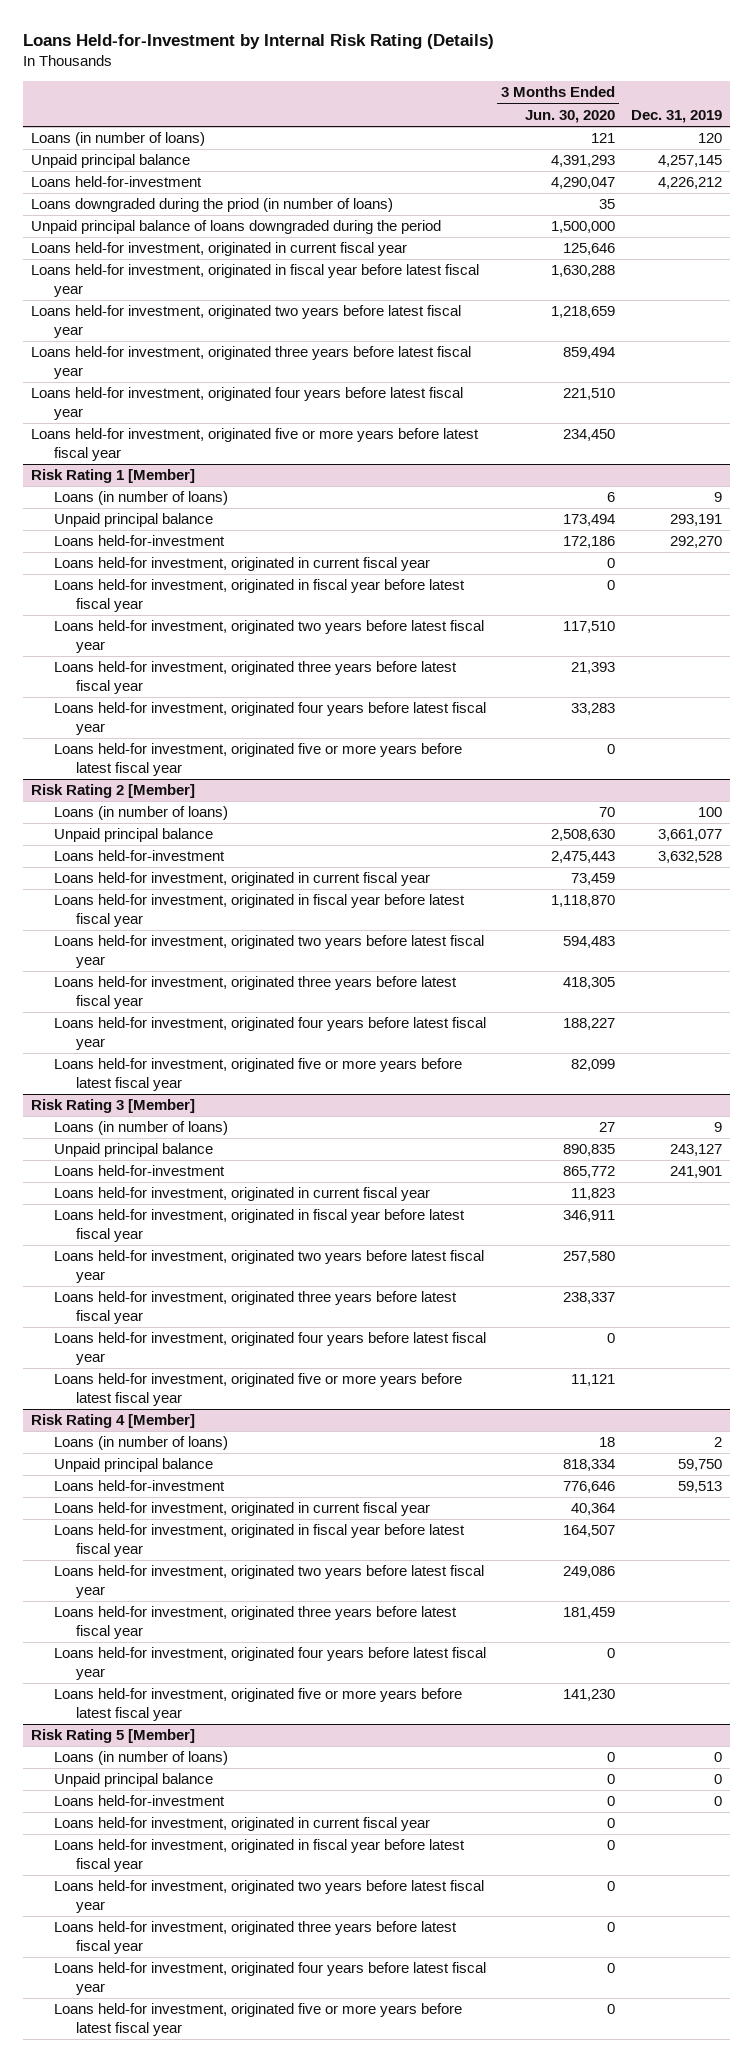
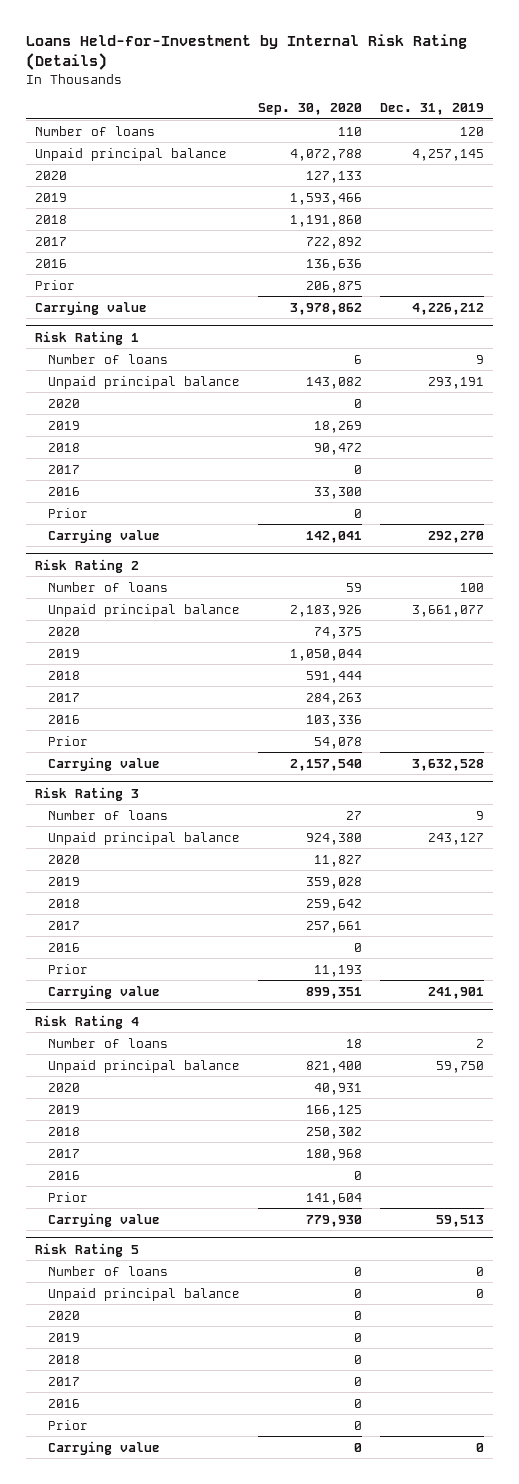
- | 3 Months Ended Jun. 30, 2020 | Dec. 31, 2019
+ | Sep. 30, 2020 | Dec. 31, 2019
- Loans (in number of loans) | 121 | 120
+ Number of loans | 110 | 120
- Loans held-for-investment | 4,290,047 | 4,226,212
- Loans downgraded during the priod (in number of loans) | 35 |
- Unpaid principal balance of loans downgraded during the period | 1,500,000 |
- Loans held-for investment, originated in current fiscal year | 125,646 |
- Loans held-for investment, originated in fiscal year before latest fiscal year | 1,630,288 |
- Loans held-for investment, originated two years before latest fiscal year | 1,218,659 |
- Loans held-for investment, originated three years before latest fiscal year | 859,494 |
- Loans held-for investment, originated four years before latest fiscal year | 221,510 |
- Loans held-for investment, originated five or more years before latest fiscal year | 234,450 |
- Risk Rating 1 [Member]
- Loans (in number of loans) | 6 | 9
+ 2020 | 127,133 |
+ 2019 | 1,593,466 |
+ 2018 | 1,191,860 |
+ 2017 | 722,892 |
+ 2016 | 136,636 |
+ Prior | 206,875 |
+ Carrying value | 3,978,862 | 4,226,212
+ Risk Rating 1
+ Number of loans | 6 | 9
- Loans held-for-investment | 172,186 | 292,270
- Loans held-for investment, originated in current fiscal year | 0 |
- Loans held-for investment, originated in fiscal year before latest fiscal year | 0 |
- Loans held-for investment, originated two years before latest fiscal year | 117,510 |
- Loans held-for investment, originated three years before latest fiscal year | 21,393 |
- Loans held-for investment, originated four years before latest fiscal year | 33,283 |
- Loans held-for investment, originated five or more years before latest fiscal year | 0 |
- Risk Rating 2 [Member]
- Loans (in number of loans) | 70 | 100
+ 2020 | 0 |
+ 2019 | 18,269 |
+ 2018 | 90,472 |
+ 2017 | 0 |
+ 2016 | 33,300 |
+ Prior | 0 |
+ Carrying value | 142,041 | 292,270
+ Risk Rating 2
+ Number of loans | 59 | 100
- Loans held-for-investment | 2,475,443 | 3,632,528
- Loans held-for investment, originated in current fiscal year | 73,459 |
- Loans held-for investment, originated in fiscal year before latest fiscal year | 1,118,870 |
- Loans held-for investment, originated two years before latest fiscal year | 594,483 |
- Loans held-for investment, originated three years before latest fiscal year | 418,305 |
- Loans held-for investment, originated four years before latest fiscal year | 188,227 |
- Loans held-for investment, originated five or more years before latest fiscal year | 82,099 |
- Risk Rating 3 [Member]
- Loans (in number of loans) | 27 | 9
+ 2020 | 74,375 |
+ 2019 | 1,050,044 |
+ 2018 | 591,444 |
+ 2017 | 284,263 |
+ 2016 | 103,336 |
+ Prior | 54,078 |
+ Carrying value | 2,157,540 | 3,632,528
+ Risk Rating 3
+ Number of loans | 27 | 9
- Loans held-for-investment | 865,772 | 241,901
- Loans held-for investment, originated in current fiscal year | 11,823 |
- Loans held-for investment, originated in fiscal year before latest fiscal year | 346,911 |
- Loans held-for investment, originated two years before latest fiscal year | 257,580 |
- Loans held-for investment, originated three years before latest fiscal year | 238,337 |
- Loans held-for investment, originated four years before latest fiscal year | 0 |
- Loans held-for investment, originated five or more years before latest fiscal year | 11,121 |
- Risk Rating 4 [Member]
- Loans (in number of loans) | 18 | 2
+ 2020 | 11,827 |
+ 2019 | 359,028 |
+ 2018 | 259,642 |
+ 2017 | 257,661 |
+ 2016 | 0 |
+ Prior | 11,193 |
+ Carrying value | 899,351 | 241,901
+ Risk Rating 4
+ Number of loans | 18 | 2
- Loans held-for-investment | 776,646 | 59,513
- Loans held-for investment, originated in current fiscal year | 40,364 |
- Loans held-for investment, originated in fiscal year before latest fiscal year | 164,507 |
- Loans held-for investment, originated two years before latest fiscal year | 249,086 |
- Loans held-for investment, originated three years before latest fiscal year | 181,459 |
- Loans held-for investment, originated four years before latest fiscal year | 0 |
- Loans held-for investment, originated five or more years before latest fiscal year | 141,230 |
- Risk Rating 5 [Member]
- Loans (in number of loans) | 0 | 0
+ 2020 | 40,931 |
+ 2019 | 166,125 |
+ 2018 | 250,302 |
+ 2017 | 180,968 |
+ 2016 | 0 |
+ Prior | 141,604 |
+ Carrying value | 779,930 | 59,513
+ Risk Rating 5
+ Number of loans | 0 | 0
- Loans held-for-investment | 0 | 0
- Loans held-for investment, originated in current fiscal year | 0 |
- Loans held-for investment, originated in fiscal year before latest fiscal year | 0 |
- Loans held-for investment, originated two years before latest fiscal year | 0 |
- Loans held-for investment, originated three years before latest fiscal year | 0 |
- Loans held-for investment, originated four years before latest fiscal year | 0 |
- Loans held-for investment, originated five or more years before latest fiscal year | 0 |
+ 2020 | 0 |
+ 2019 | 0 |
+ 2018 | 0 |
+ 2017 | 0 |
+ 2016 | 0 |
+ Prior | 0 |
+ Carrying value | 0 | 0

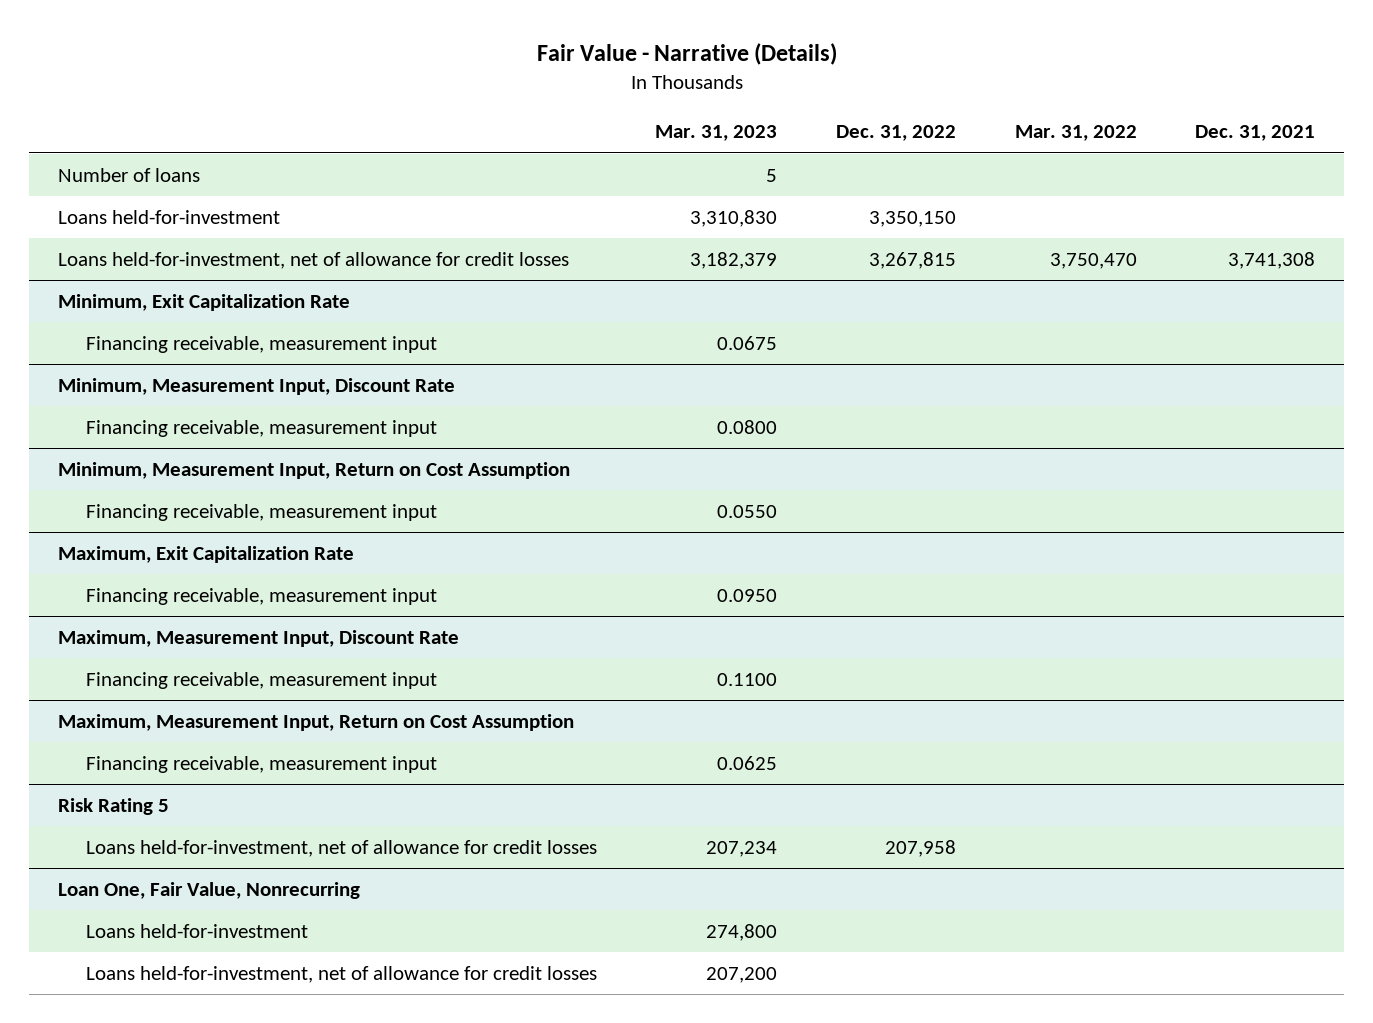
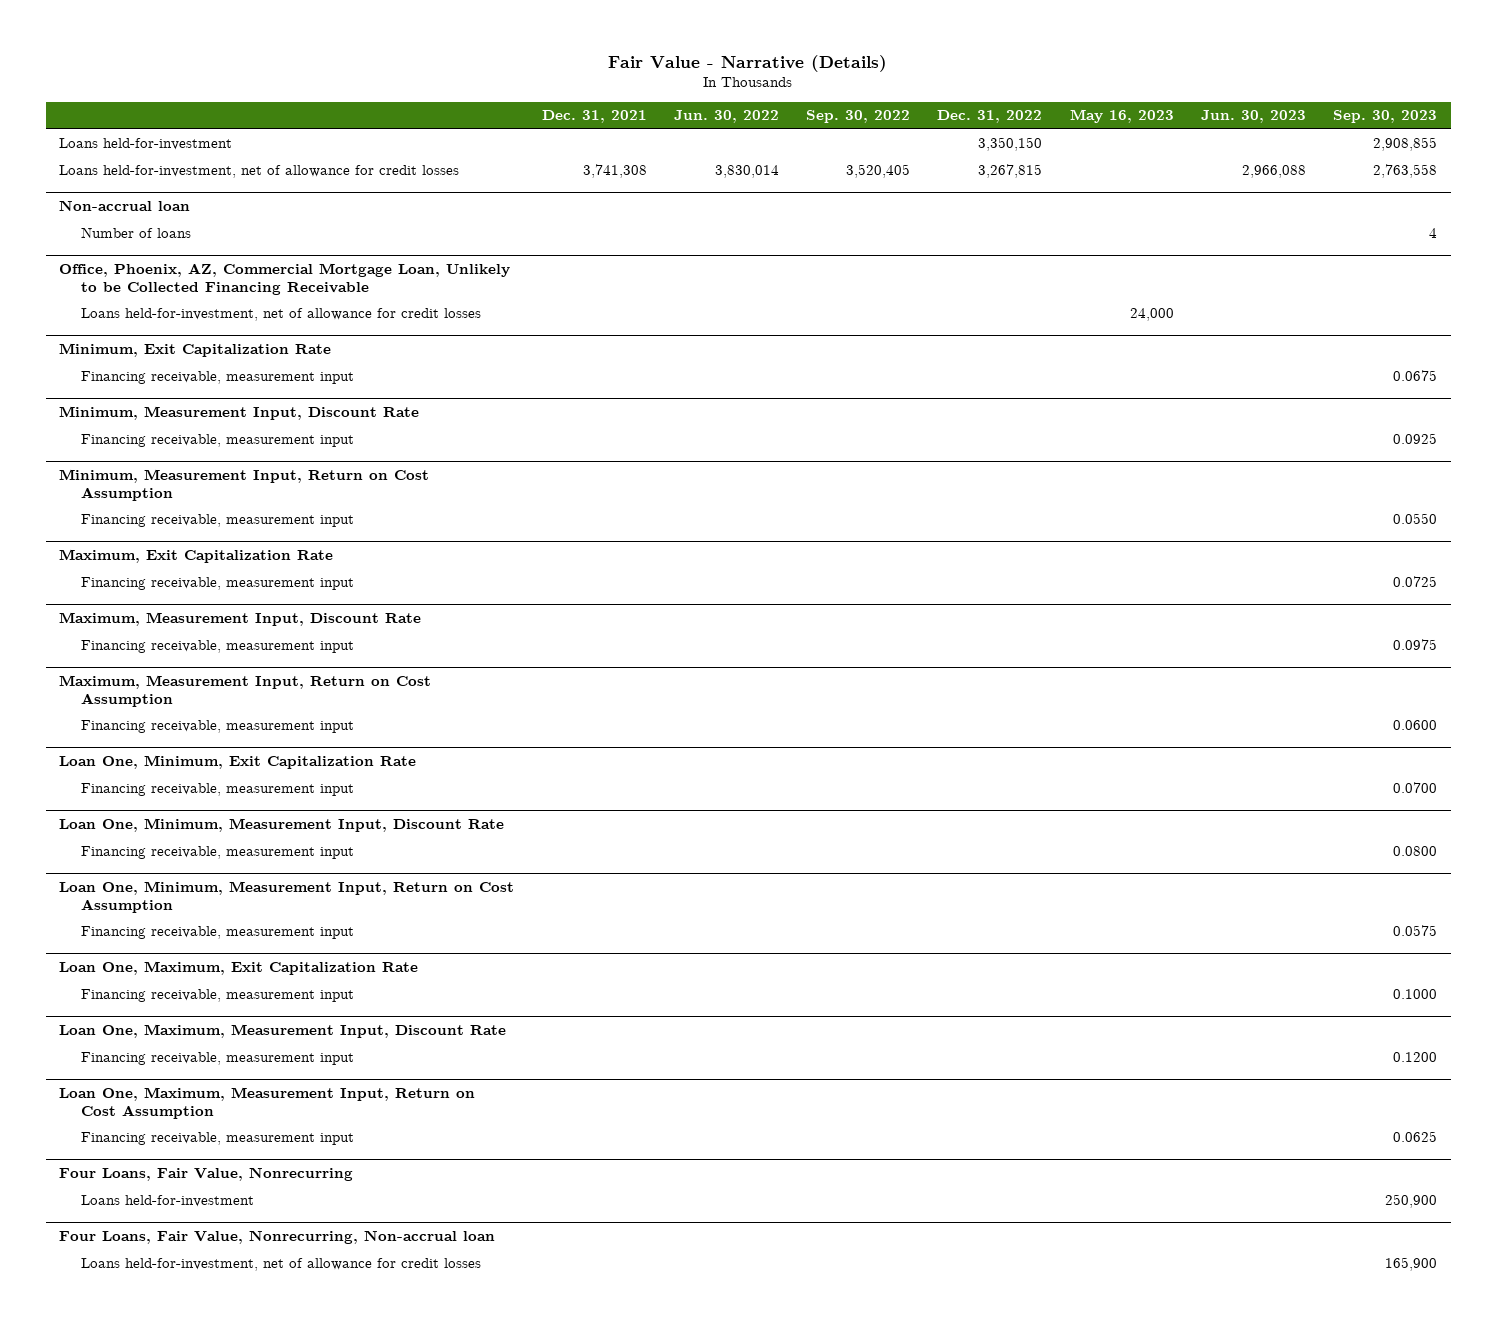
- | Mar. 31, 2023 | Dec. 31, 2022 | Mar. 31, 2022 | Dec. 31, 2021
+ | Dec. 31, 2021 | Jun. 30, 2022 | Sep. 30, 2022 | Dec. 31, 2022 | May 16, 2023 | Jun. 30, 2023 | Sep. 30, 2023
- Number of loans | 5 | | |
+ Non-accrual loan
+ Number of loans | | | | | | | 4
+ Office, Phoenix, AZ, Commercial Mortgage Loan, Unlikely to be Collected Financing Receivable
+ Loans held-for-investment, net of allowance for credit losses | | | | | 24,000 | |
- Risk Rating 5
- Loans held-for-investment, net of allowance for credit losses | 207,234 | 207,958 | |
- Loan One, Fair Value, Nonrecurring
+ Loan One, Minimum, Exit Capitalization Rate
+ Financing receivable, measurement input | | | | | | | 0.0700
+ Loan One, Minimum, Measurement Input, Discount Rate
+ Financing receivable, measurement input | | | | | | | 0.0800
+ Loan One, Minimum, Measurement Input, Return on Cost Assumption
+ Financing receivable, measurement input | | | | | | | 0.0575
+ Loan One, Maximum, Exit Capitalization Rate
+ Financing receivable, measurement input | | | | | | | 0.1000
+ Loan One, Maximum, Measurement Input, Discount Rate
+ Financing receivable, measurement input | | | | | | | 0.1200
+ Loan One, Maximum, Measurement Input, Return on Cost Assumption
+ Financing receivable, measurement input | | | | | | | 0.0625
+ Four Loans, Fair Value, Nonrecurring
- Loans held-for-investment, net of allowance for credit losses | 207,200 | | |
+ Four Loans, Fair Value, Nonrecurring, Non-accrual loan
+ Loans held-for-investment, net of allowance for credit losses | | | | | | | 165,900

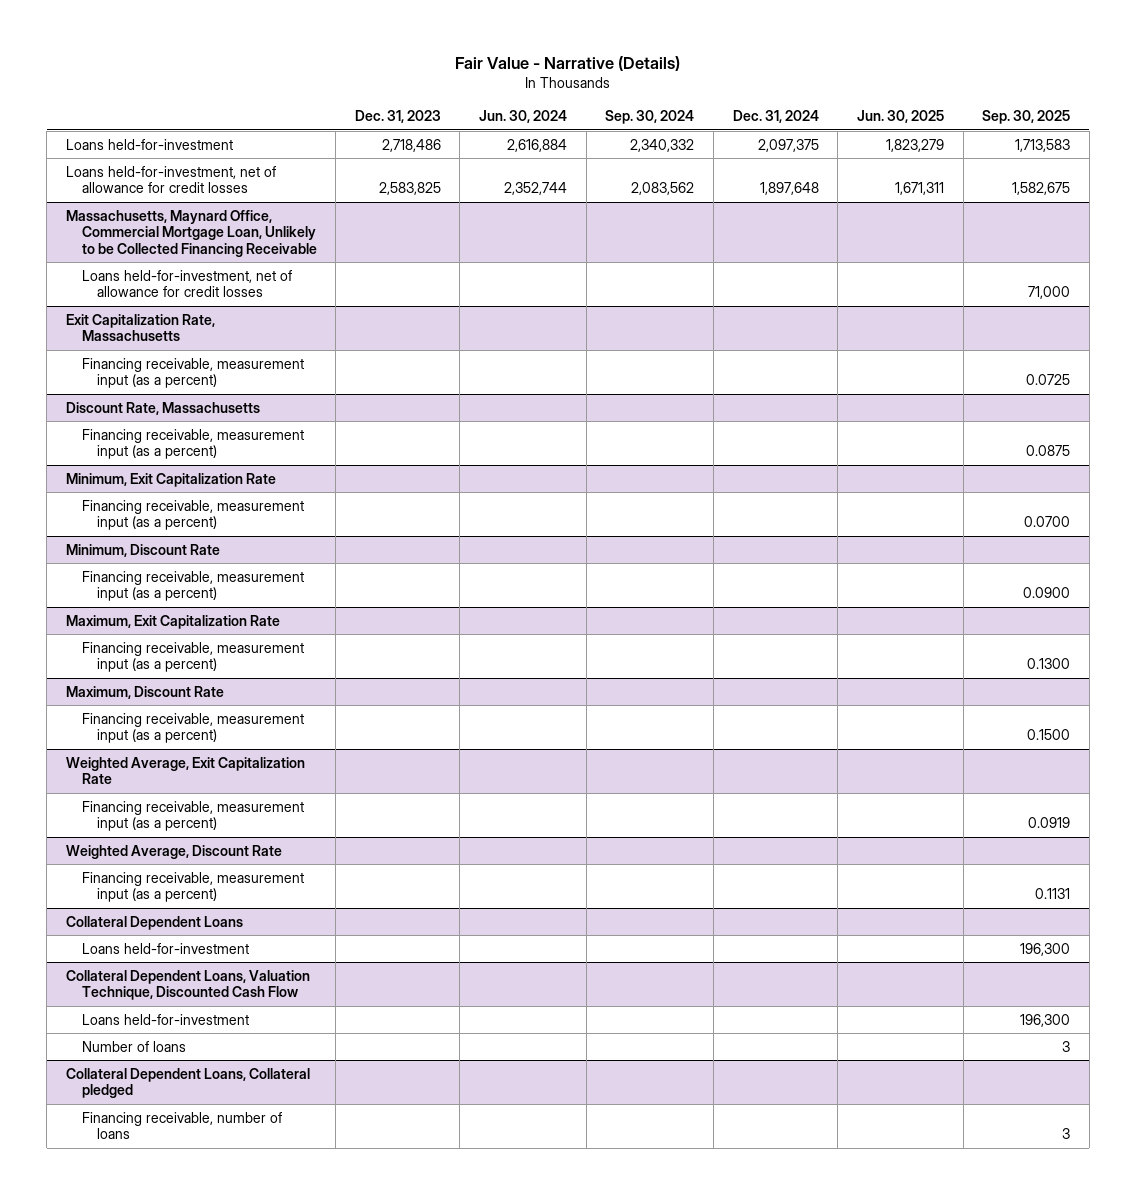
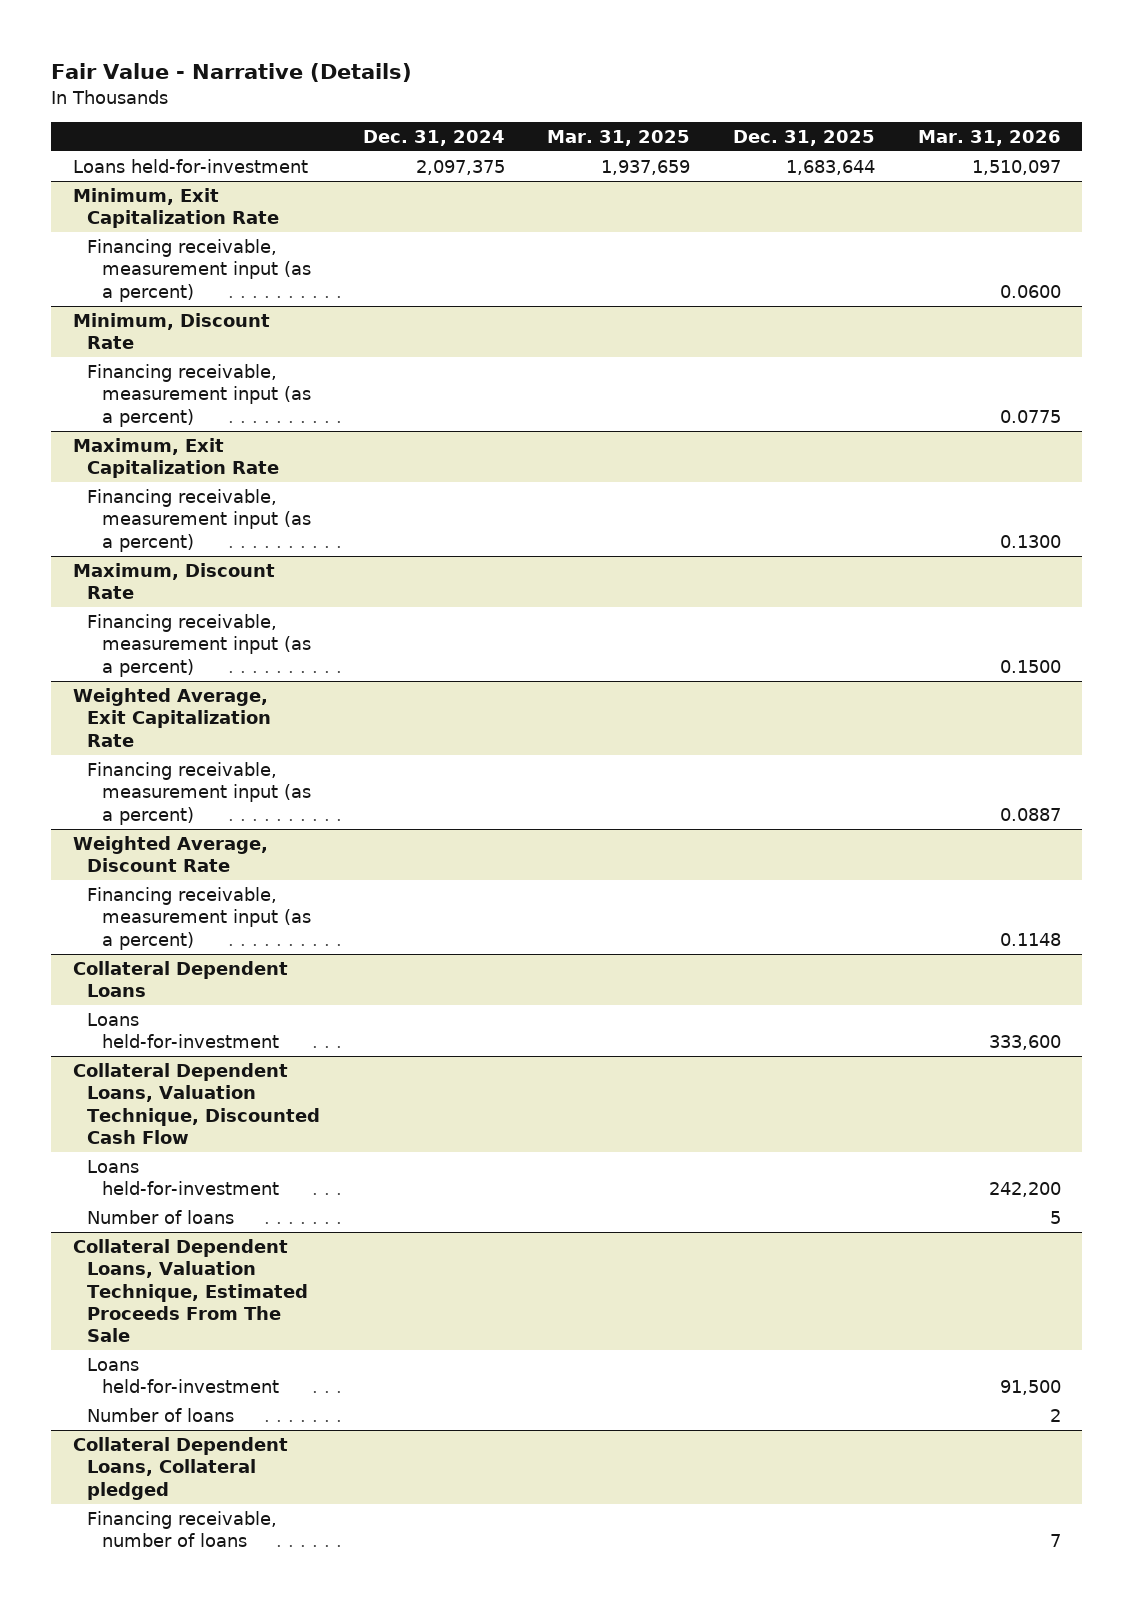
- | Dec. 31, 2023 | Jun. 30, 2024 | Sep. 30, 2024 | Dec. 31, 2024 | Jun. 30, 2025 | Sep. 30, 2025
+ | Dec. 31, 2024 | Mar. 31, 2025 | Dec. 31, 2025 | Mar. 31, 2026
- Loans held-for-investment, net of allowance for credit losses | 2,583,825 | 2,352,744 | 2,083,562 | 1,897,648 | 1,671,311 | 1,582,675
- Massachusetts, Maynard Office, Commercial Mortgage Loan, Unlikely to be Collected Financing Receivable
- Loans held-for-investment, net of allowance for credit losses | | | | | | 71,000
- Exit Capitalization Rate, Massachusetts
- Financing receivable, measurement input (as a percent) | | | | | | 0.0725
- Discount Rate, Massachusetts
- Financing receivable, measurement input (as a percent) | | | | | | 0.0875
+ Collateral Dependent Loans, Valuation Technique, Estimated Proceeds From The Sale
+ Loans held-for-investment | | | | 91,500
+ Number of loans | | | | 2

